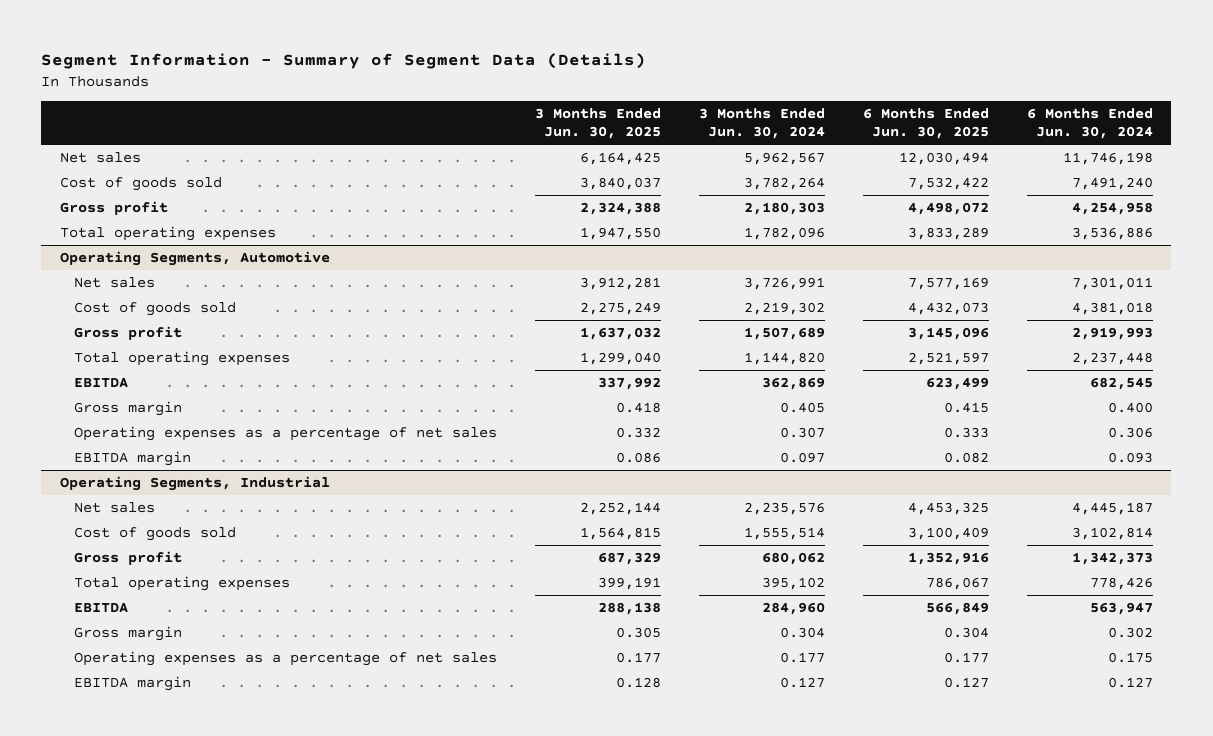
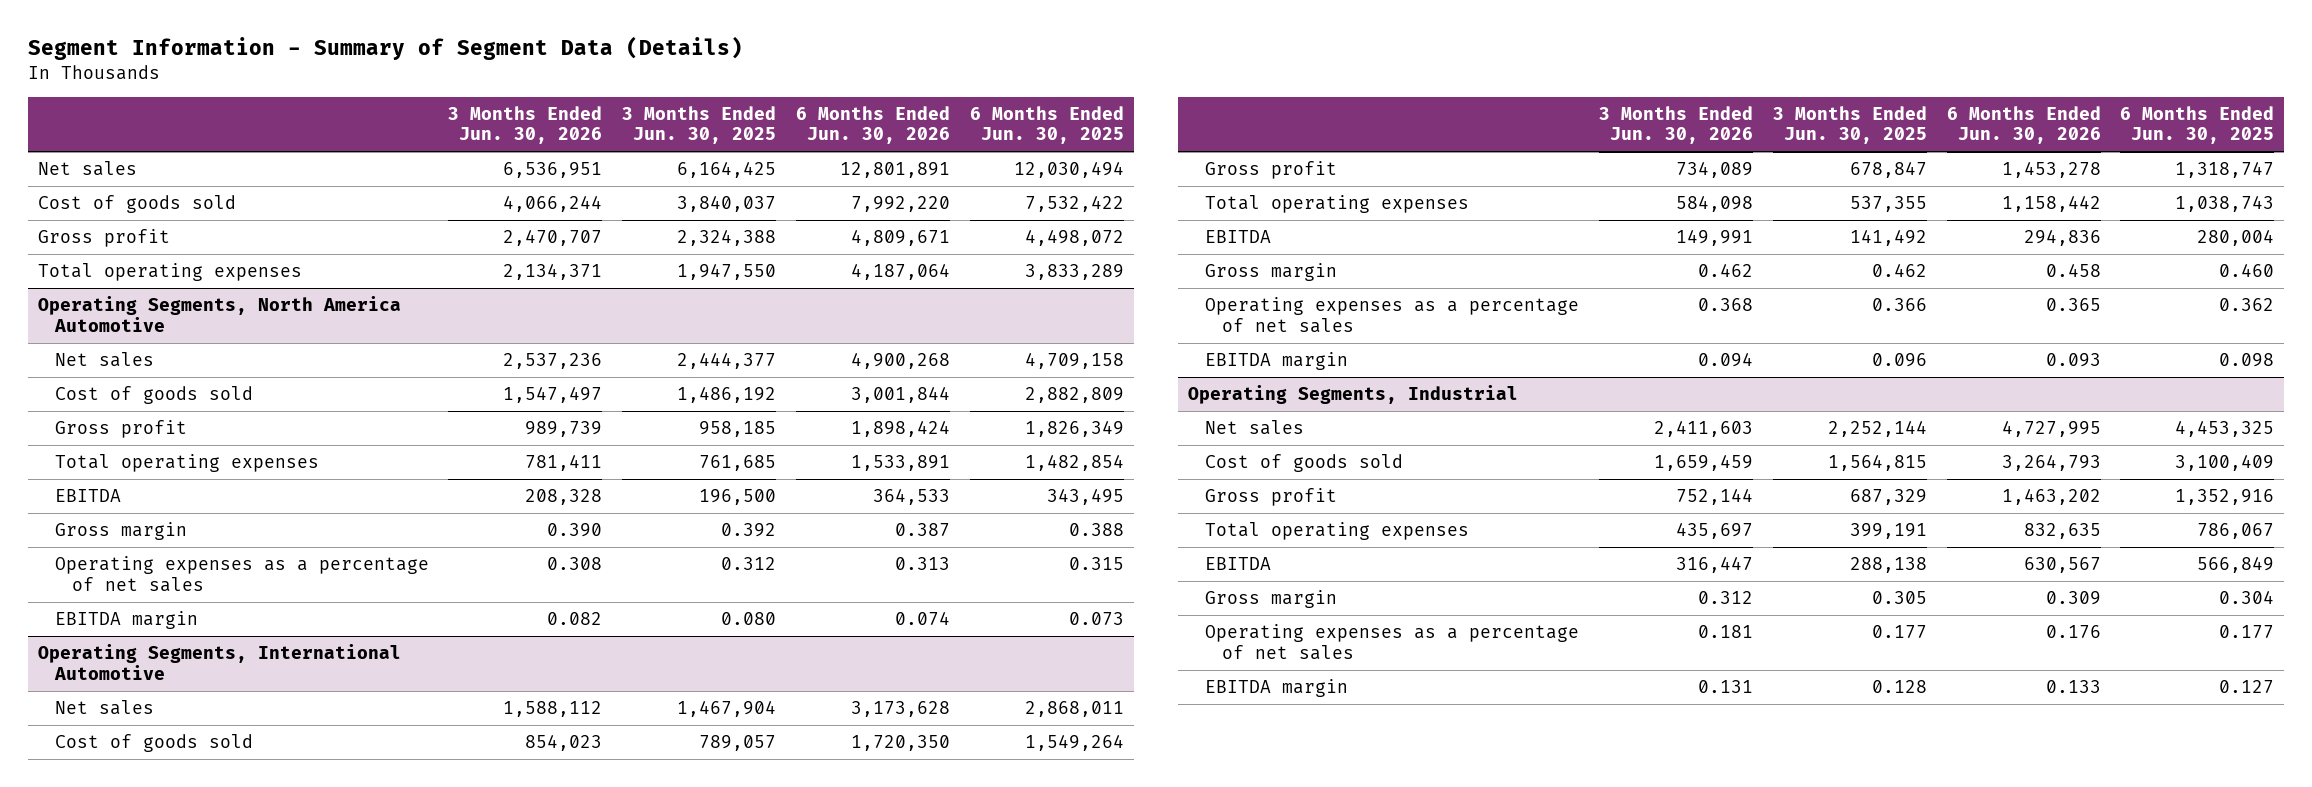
- | 3 Months Ended Jun. 30, 2025 | 3 Months Ended Jun. 30, 2024 | 6 Months Ended Jun. 30, 2025 | 6 Months Ended Jun. 30, 2024
+ | 3 Months Ended Jun. 30, 2026 | 3 Months Ended Jun. 30, 2025 | 6 Months Ended Jun. 30, 2026 | 6 Months Ended Jun. 30, 2025
- Operating Segments, Automotive
- Net sales | 3,912,281 | 3,726,991 | 7,577,169 | 7,301,011
- Cost of goods sold | 2,275,249 | 2,219,302 | 4,432,073 | 4,381,018
- Gross profit | 1,637,032 | 1,507,689 | 3,145,096 | 2,919,993
- Total operating expenses | 1,299,040 | 1,144,820 | 2,521,597 | 2,237,448
- EBITDA | 337,992 | 362,869 | 623,499 | 682,545
- Gross margin | 0.418 | 0.405 | 0.415 | 0.400
- Operating expenses as a percentage of net sales | 0.332 | 0.307 | 0.333 | 0.306
- EBITDA margin | 0.086 | 0.097 | 0.082 | 0.093
+ Operating Segments, North America Automotive
+ Net sales | 2,537,236 | 2,444,377 | 4,900,268 | 4,709,158
+ Cost of goods sold | 1,547,497 | 1,486,192 | 3,001,844 | 2,882,809
+ Gross profit | 989,739 | 958,185 | 1,898,424 | 1,826,349
+ Total operating expenses | 781,411 | 761,685 | 1,533,891 | 1,482,854
+ EBITDA | 208,328 | 196,500 | 364,533 | 343,495
+ Gross margin | 0.390 | 0.392 | 0.387 | 0.388
+ Operating expenses as a percentage of net sales | 0.308 | 0.312 | 0.313 | 0.315
+ EBITDA margin | 0.082 | 0.080 | 0.074 | 0.073
+ Operating Segments, International Automotive
+ Net sales | 1,588,112 | 1,467,904 | 3,173,628 | 2,868,011
+ Cost of goods sold | 854,023 | 789,057 | 1,720,350 | 1,549,264
+ Gross profit | 734,089 | 678,847 | 1,453,278 | 1,318,747
+ Total operating expenses | 584,098 | 537,355 | 1,158,442 | 1,038,743
+ EBITDA | 149,991 | 141,492 | 294,836 | 280,004
+ Gross margin | 0.462 | 0.462 | 0.458 | 0.460
+ Operating expenses as a percentage of net sales | 0.368 | 0.366 | 0.365 | 0.362
+ EBITDA margin | 0.094 | 0.096 | 0.093 | 0.098

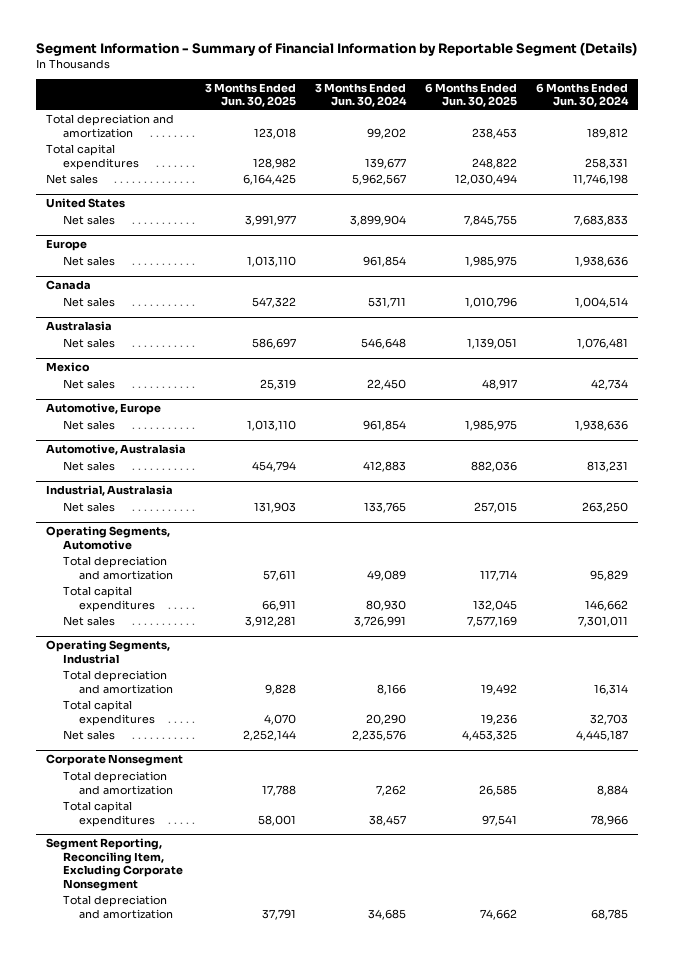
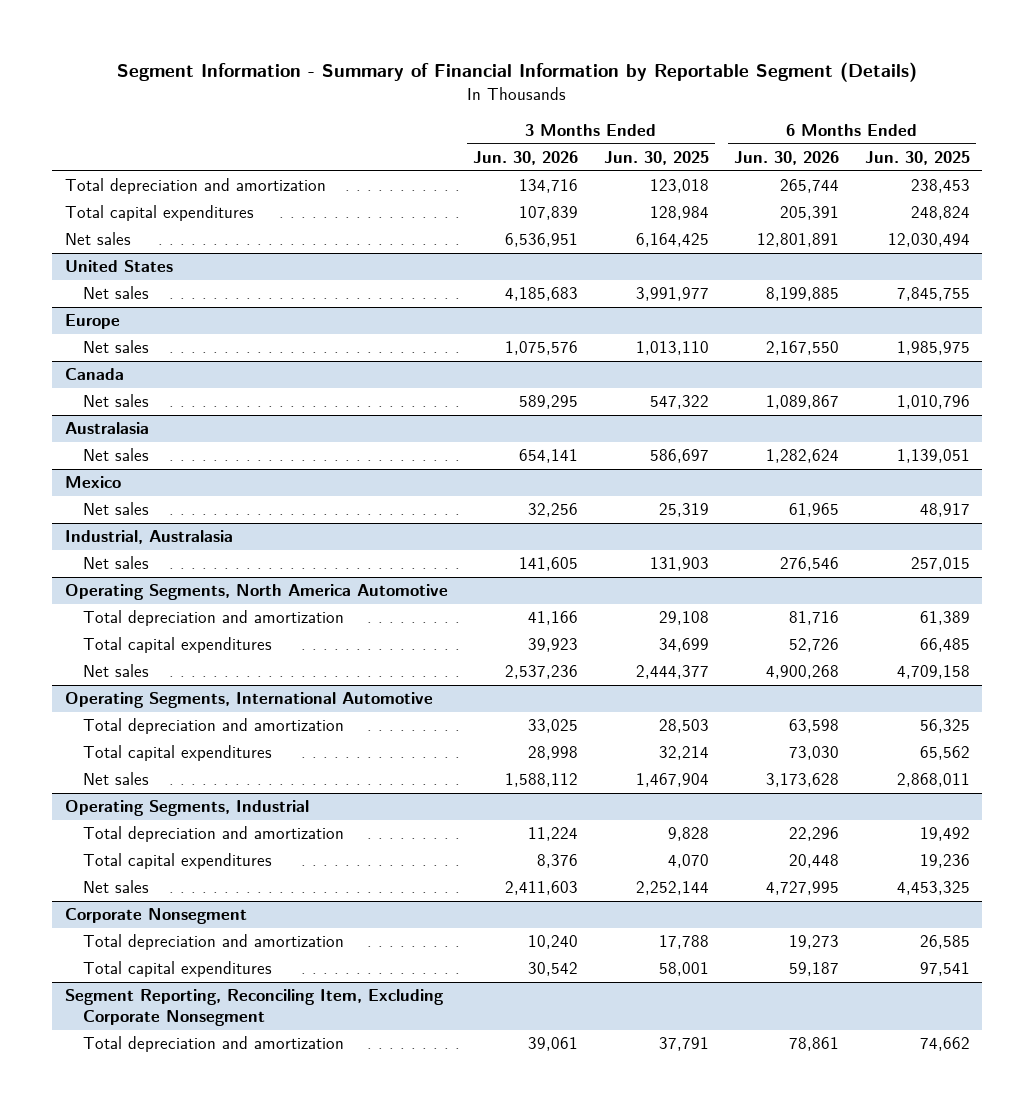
- | 3 Months Ended Jun. 30, 2025 | 3 Months Ended Jun. 30, 2024 | 6 Months Ended Jun. 30, 2025 | 6 Months Ended Jun. 30, 2024
+ | 3 Months Ended Jun. 30, 2026 | 3 Months Ended Jun. 30, 2025 | 6 Months Ended Jun. 30, 2026 | 6 Months Ended Jun. 30, 2025
- Total capital expenditures | 128,982 | 139,677 | 248,822 | 258,331
+ Total capital expenditures | 107,839 | 128,984 | 205,391 | 248,824
- Automotive, Europe
- Net sales | 1,013,110 | 961,854 | 1,985,975 | 1,938,636
- Automotive, Australasia
- Net sales | 454,794 | 412,883 | 882,036 | 813,231
- Operating Segments, Automotive
- Total depreciation and amortization | 57,611 | 49,089 | 117,714 | 95,829
- Total capital expenditures | 66,911 | 80,930 | 132,045 | 146,662
- Net sales | 3,912,281 | 3,726,991 | 7,577,169 | 7,301,011
+ Operating Segments, North America Automotive
+ Total depreciation and amortization | 41,166 | 29,108 | 81,716 | 61,389
+ Total capital expenditures | 39,923 | 34,699 | 52,726 | 66,485
+ Net sales | 2,537,236 | 2,444,377 | 4,900,268 | 4,709,158
+ Operating Segments, International Automotive
+ Total depreciation and amortization | 33,025 | 28,503 | 63,598 | 56,325
+ Total capital expenditures | 28,998 | 32,214 | 73,030 | 65,562
+ Net sales | 1,588,112 | 1,467,904 | 3,173,628 | 2,868,011

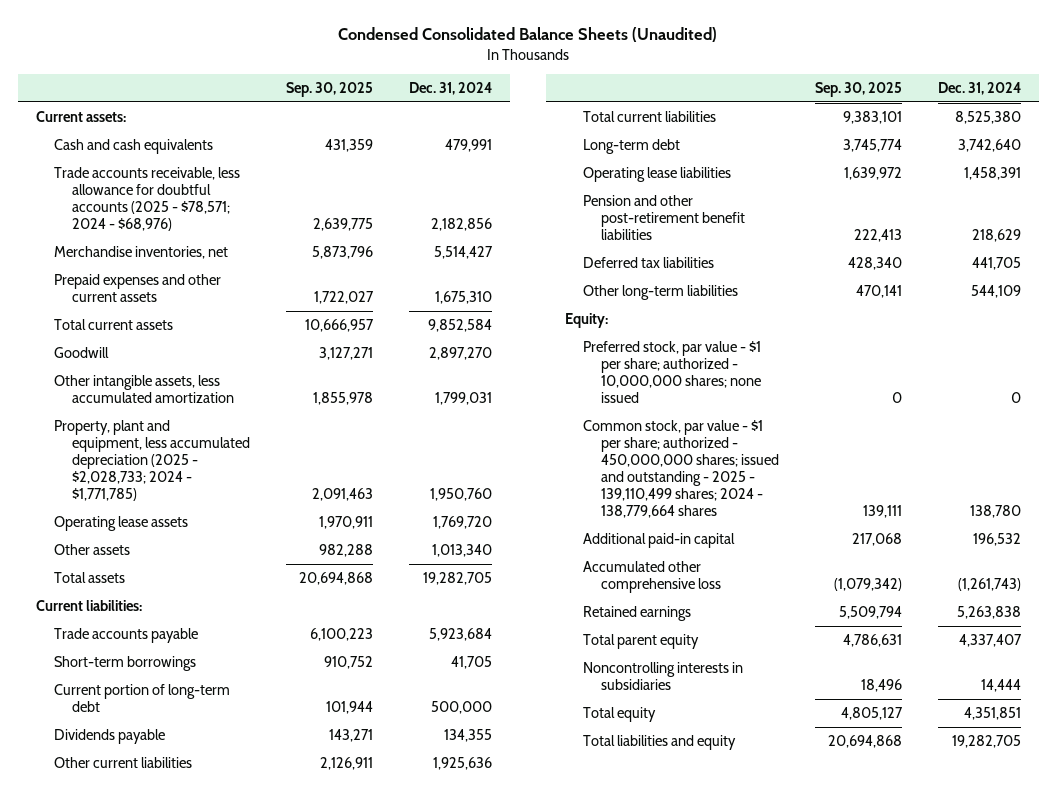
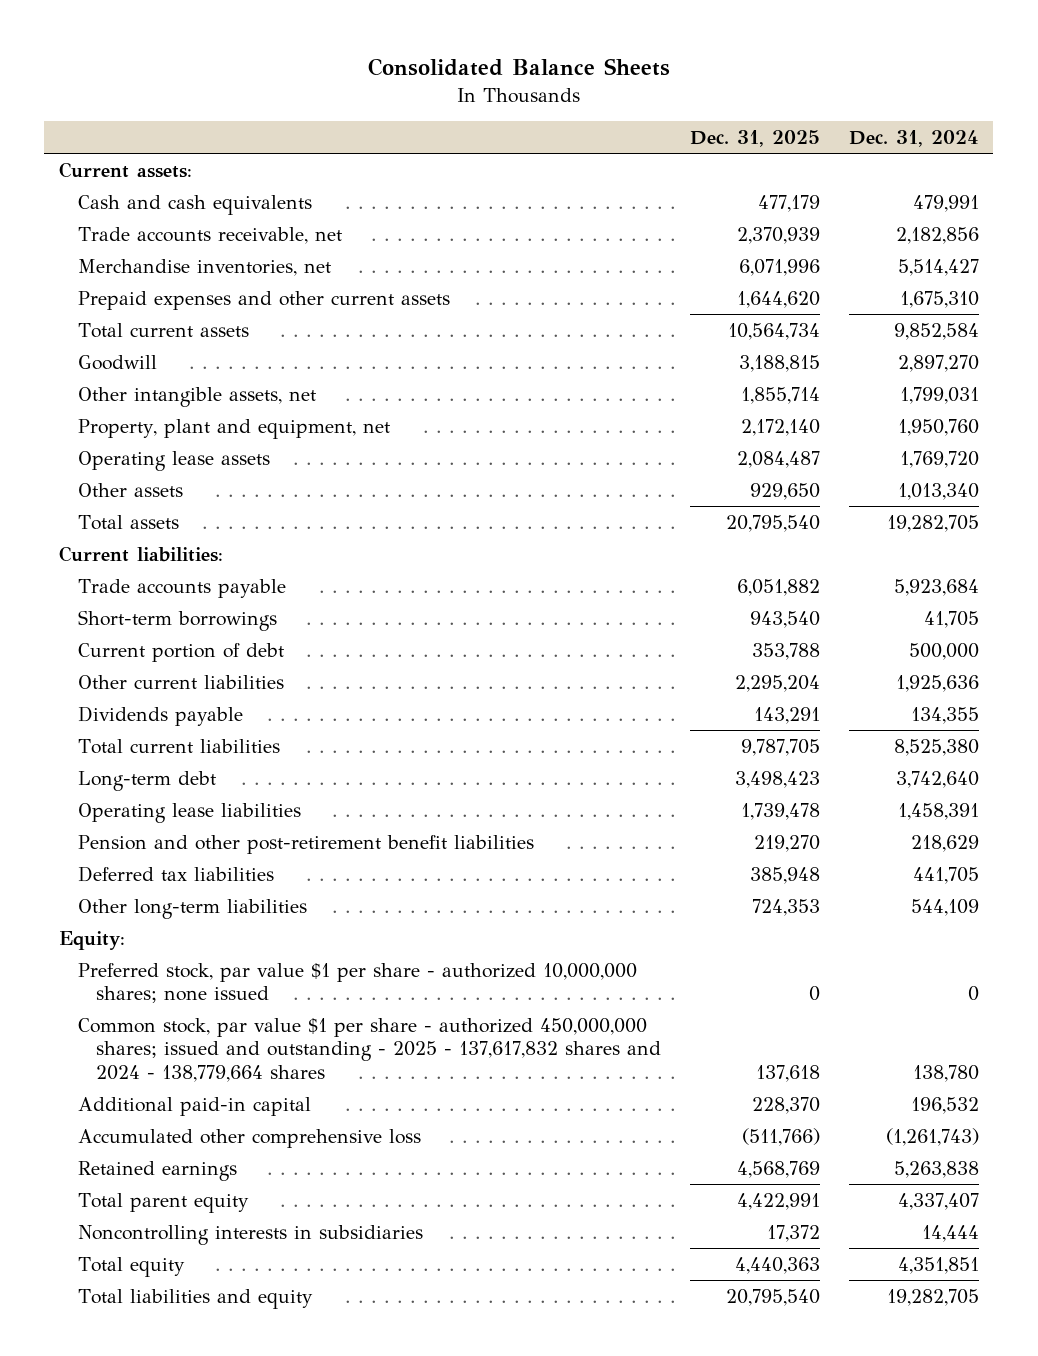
- Condensed Consolidated Balance Sheets (Unaudited)
+ Consolidated Balance Sheets
- | Sep. 30, 2025 | Dec. 31, 2024
+ | Dec. 31, 2025 | Dec. 31, 2024
- Trade accounts receivable, less allowance for doubtful accounts (2025 - $78,571; 2024 - $68,976) | 2,639,775 | 2,182,856
+ Trade accounts receivable, net | 2,370,939 | 2,182,856
- Other intangible assets, less accumulated amortization | 1,855,978 | 1,799,031
- Property, plant and equipment, less accumulated depreciation (2025 - $2,028,733; 2024 - $1,771,785) | 2,091,463 | 1,950,760
+ Other intangible assets, net | 1,855,714 | 1,799,031
+ Property, plant and equipment, net | 2,172,140 | 1,950,760
- Current portion of long-term debt | 101,944 | 500,000
+ Current portion of debt | 353,788 | 500,000
moved down: Dividends payable | 143,291 | 134,355
- Preferred stock, par value - $1 per share; authorized - 10,000,000 shares; none issued | 0 | 0
- Common stock, par value - $1 per share; authorized - 450,000,000 shares; issued and outstanding - 2025 - 139,110,499 shares; 2024 - 138,779,664 shares | 139,111 | 138,780
+ Preferred stock, par value $1 per share - authorized 10,000,000 shares; none issued | 0 | 0
+ Common stock, par value $1 per share - authorized 450,000,000 shares; issued and outstanding - 2025 - 137,617,832 shares and 2024 - 138,779,664 shares | 137,618 | 138,780

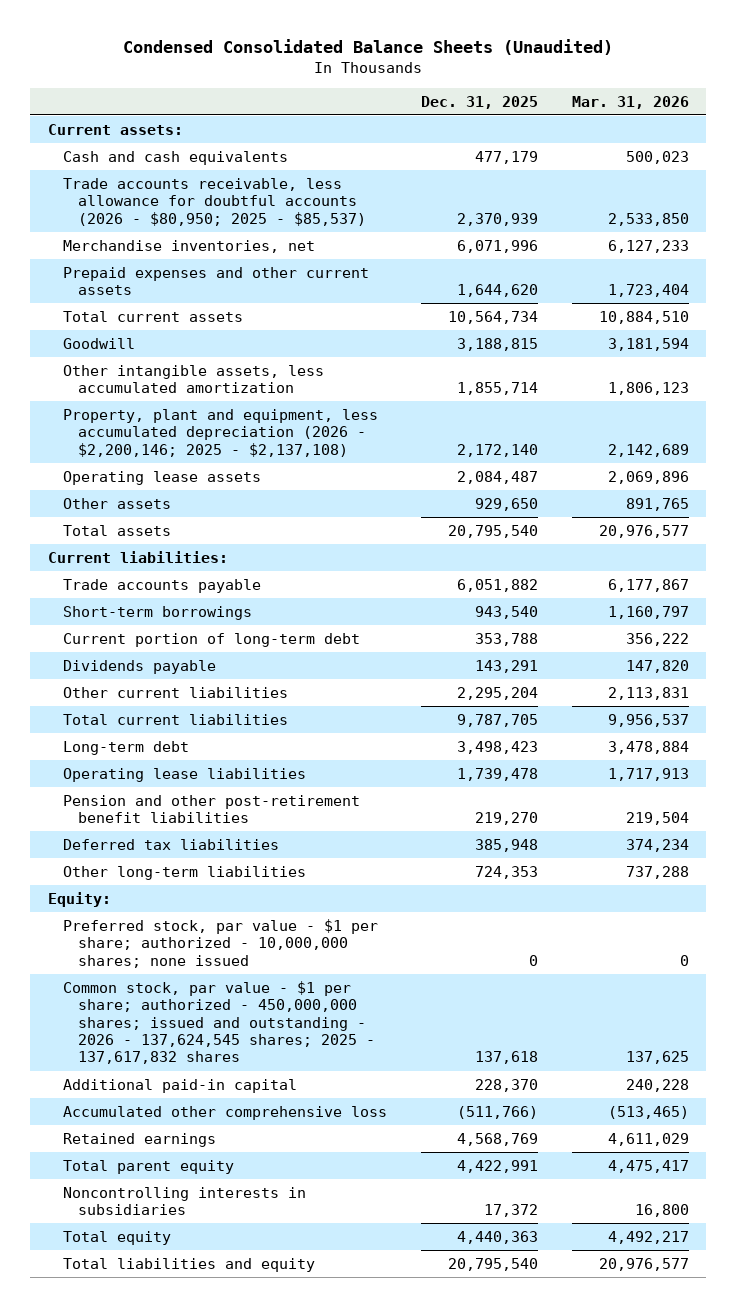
- Consolidated Balance Sheets
+ Condensed Consolidated Balance Sheets (Unaudited)
- | Dec. 31, 2025 | Dec. 31, 2024
+ | Dec. 31, 2025 | Mar. 31, 2026
- Trade accounts receivable, net | 2,370,939 | 2,182,856
+ Trade accounts receivable, less allowance for doubtful accounts (2026 - $80,950; 2025 - $85,537) | 2,370,939 | 2,533,850
- Other intangible assets, net | 1,855,714 | 1,799,031
- Property, plant and equipment, net | 2,172,140 | 1,950,760
+ Other intangible assets, less accumulated amortization | 1,855,714 | 1,806,123
+ Property, plant and equipment, less accumulated depreciation (2026 - $2,200,146; 2025 - $2,137,108) | 2,172,140 | 2,142,689
- Current portion of debt | 353,788 | 500,000
+ Current portion of long-term debt | 353,788 | 356,222
moved down: Other current liabilities | 2,295,204 | 2,113,831
- Preferred stock, par value $1 per share - authorized 10,000,000 shares; none issued | 0 | 0
- Common stock, par value $1 per share - authorized 450,000,000 shares; issued and outstanding - 2025 - 137,617,832 shares and 2024 - 138,779,664 shares | 137,618 | 138,780
+ Preferred stock, par value - $1 per share; authorized - 10,000,000 shares; none issued | 0 | 0
+ Common stock, par value - $1 per share; authorized - 450,000,000 shares; issued and outstanding - 2026 - 137,624,545 shares; 2025 - 137,617,832 shares | 137,618 | 137,625

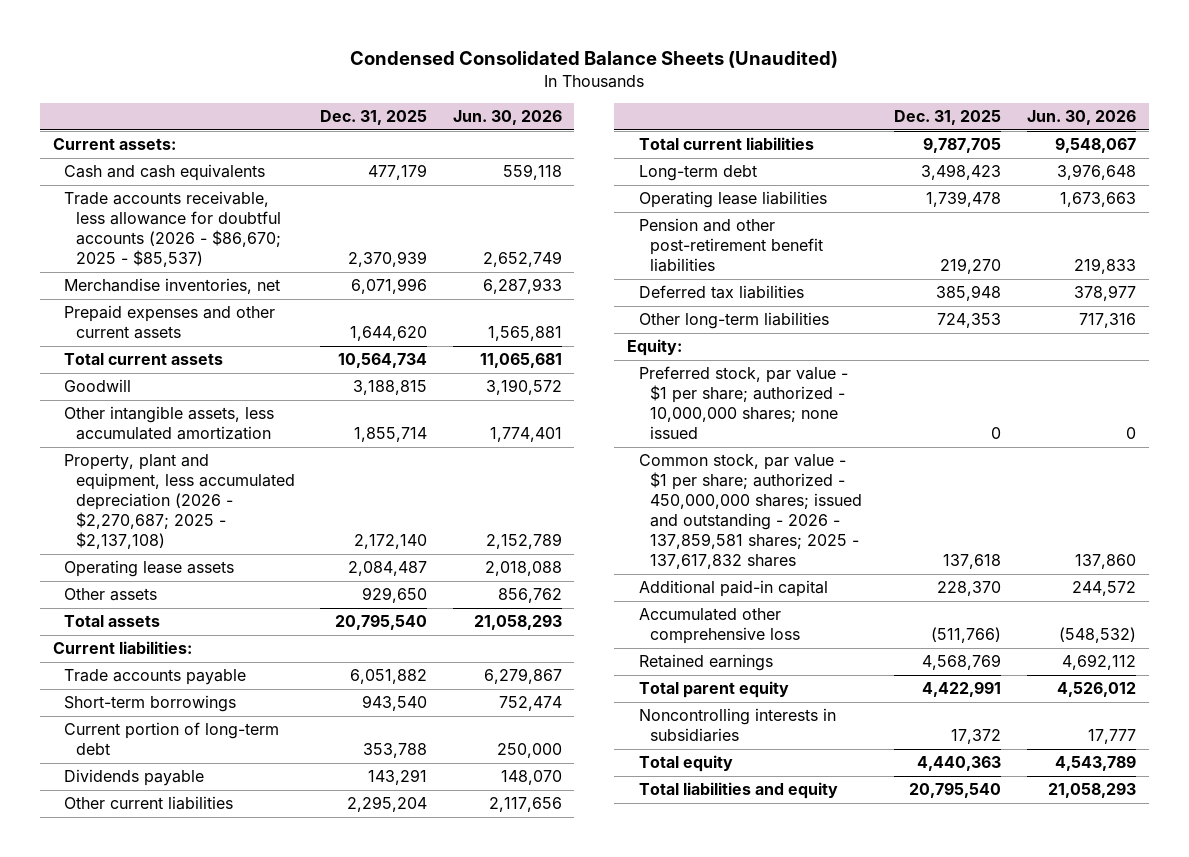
- | Dec. 31, 2025 | Mar. 31, 2026
+ | Dec. 31, 2025 | Jun. 30, 2026
- Trade accounts receivable, less allowance for doubtful accounts (2026 - $80,950; 2025 - $85,537) | 2,370,939 | 2,533,850
+ Trade accounts receivable, less allowance for doubtful accounts (2026 - $86,670; 2025 - $85,537) | 2,370,939 | 2,652,749
- Property, plant and equipment, less accumulated depreciation (2026 - $2,200,146; 2025 - $2,137,108) | 2,172,140 | 2,142,689
+ Property, plant and equipment, less accumulated depreciation (2026 - $2,270,687; 2025 - $2,137,108) | 2,172,140 | 2,152,789
- Common stock, par value - $1 per share; authorized - 450,000,000 shares; issued and outstanding - 2026 - 137,624,545 shares; 2025 - 137,617,832 shares | 137,618 | 137,625
+ Common stock, par value - $1 per share; authorized - 450,000,000 shares; issued and outstanding - 2026 - 137,859,581 shares; 2025 - 137,617,832 shares | 137,618 | 137,860

